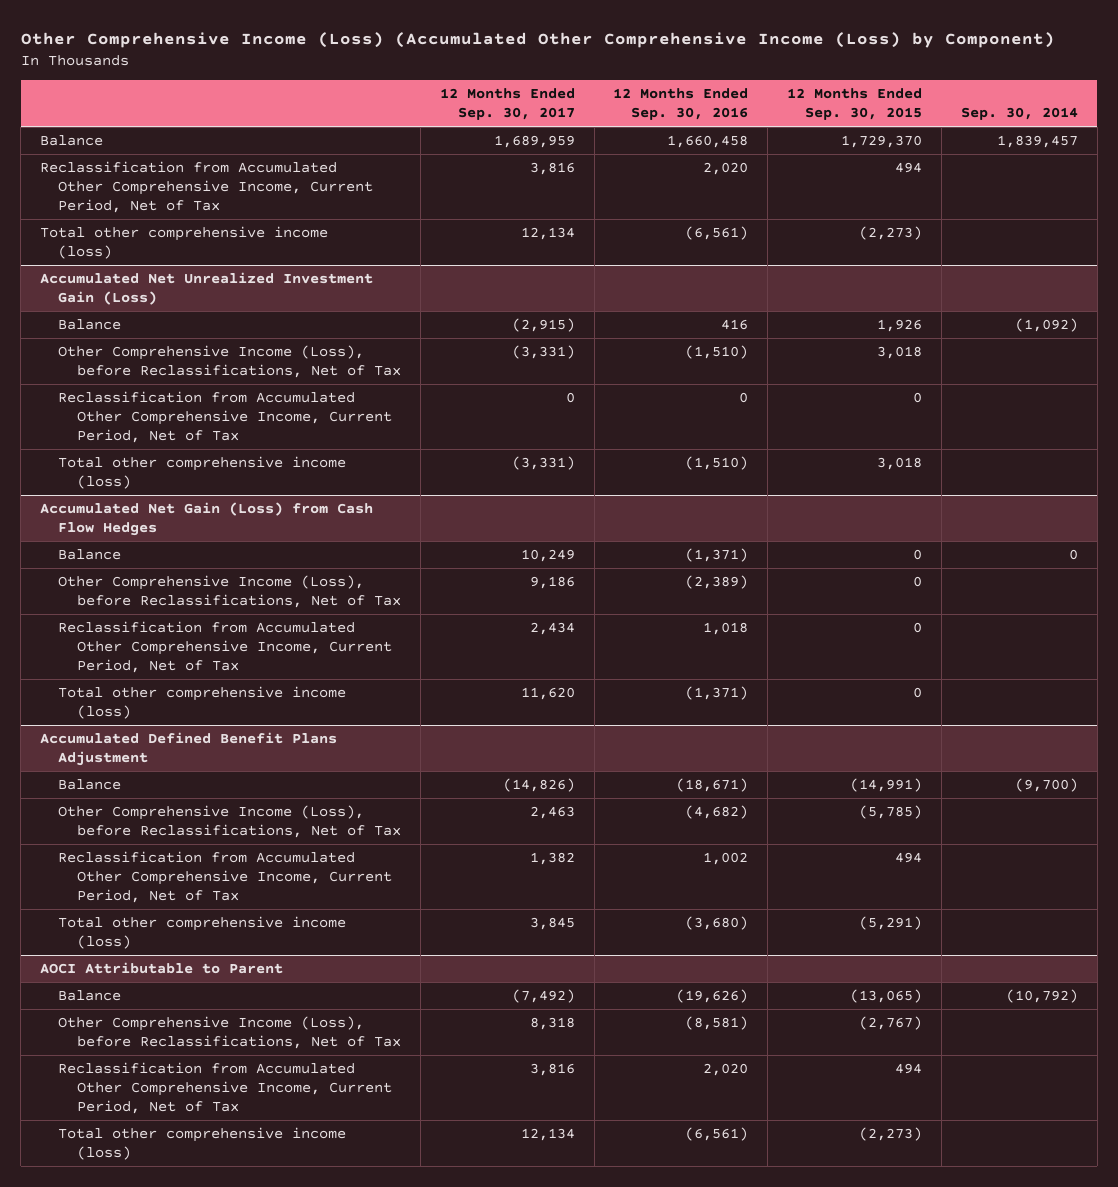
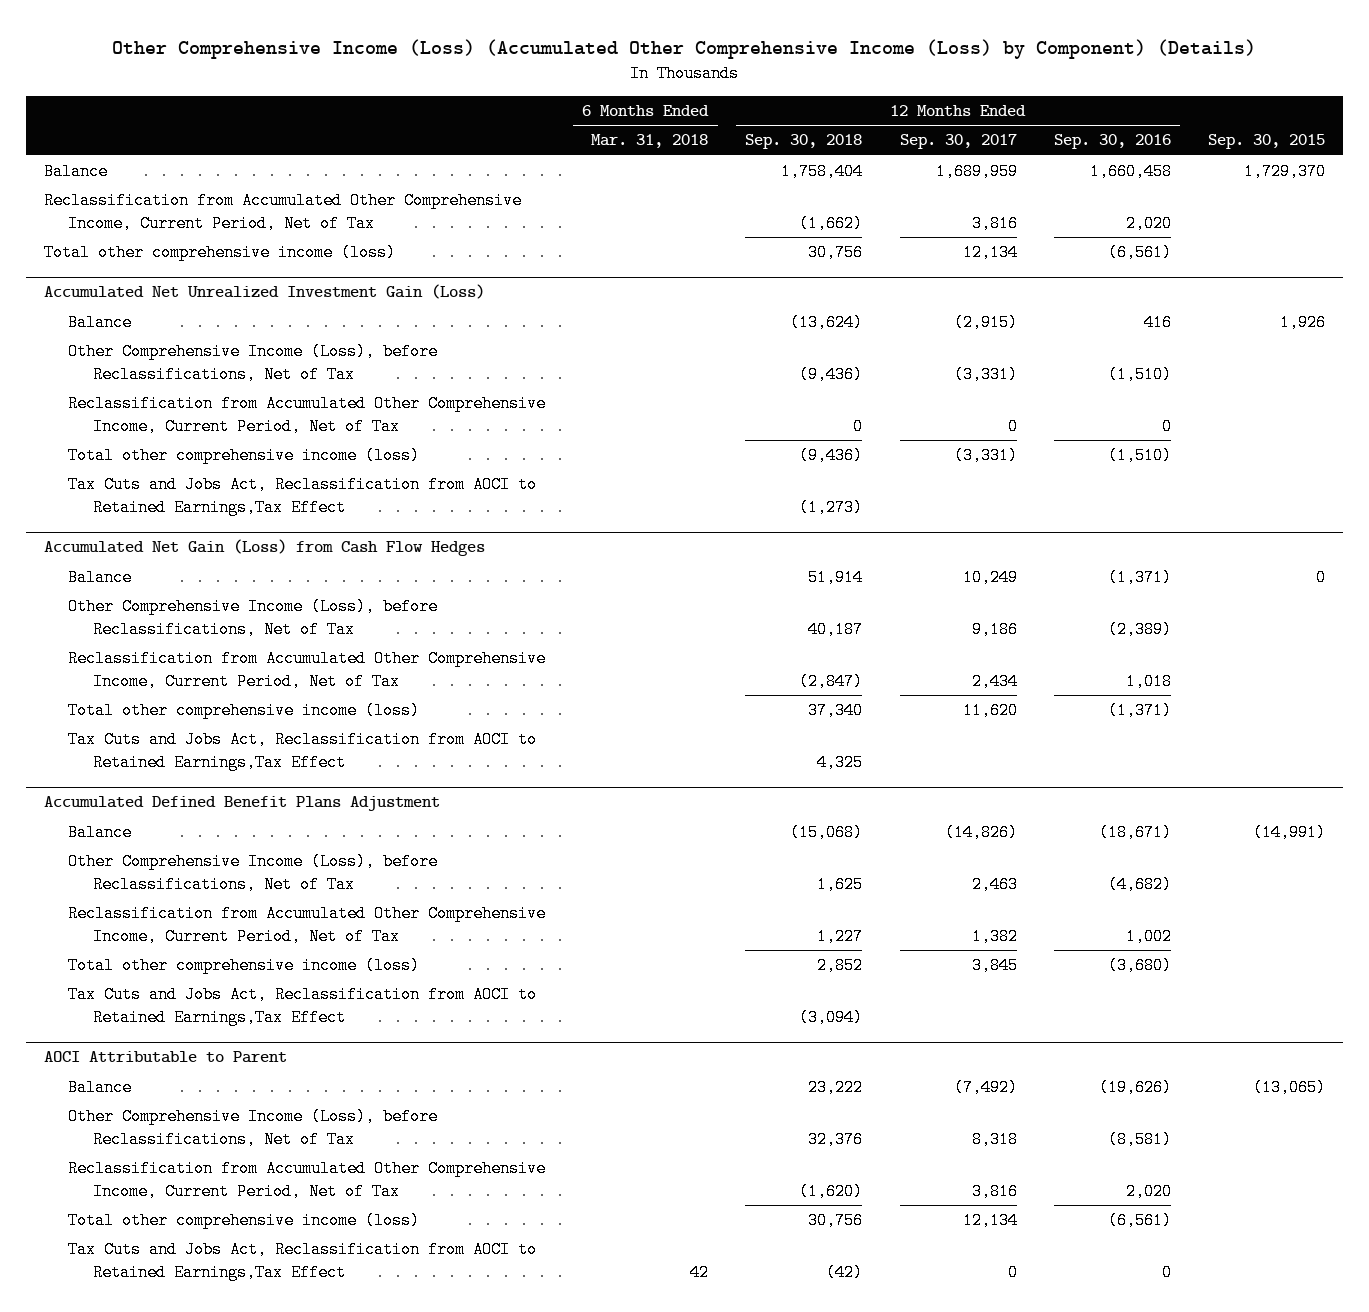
- Other Comprehensive Income (Loss) (Accumulated Other Comprehensive Income (Loss) by Component)
+ Other Comprehensive Income (Loss) (Accumulated Other Comprehensive Income (Loss) by Component) (Details)
- | 12 Months Ended Sep. 30, 2017 | 12 Months Ended Sep. 30, 2016 | 12 Months Ended Sep. 30, 2015 | Sep. 30, 2014
+ | 6 Months Ended Mar. 31, 2018 | 12 Months Ended Sep. 30, 2018 | 12 Months Ended Sep. 30, 2017 | 12 Months Ended Sep. 30, 2016 | Sep. 30, 2015
@ Accumulated Net Unrealized Investment Gain (Loss)
+ Tax Cuts and Jobs Act, Reclassification from AOCI to Retained Earnings,Tax Effect | | (1,273) | | |
@ Accumulated Net Gain (Loss) from Cash Flow Hedges
+ Tax Cuts and Jobs Act, Reclassification from AOCI to Retained Earnings,Tax Effect | | 4,325 | | |
@ Accumulated Defined Benefit Plans Adjustment
+ Tax Cuts and Jobs Act, Reclassification from AOCI to Retained Earnings,Tax Effect | | (3,094) | | |
@ AOCI Attributable to Parent
+ Tax Cuts and Jobs Act, Reclassification from AOCI to Retained Earnings,Tax Effect | 42 | (42) | 0 | 0 |

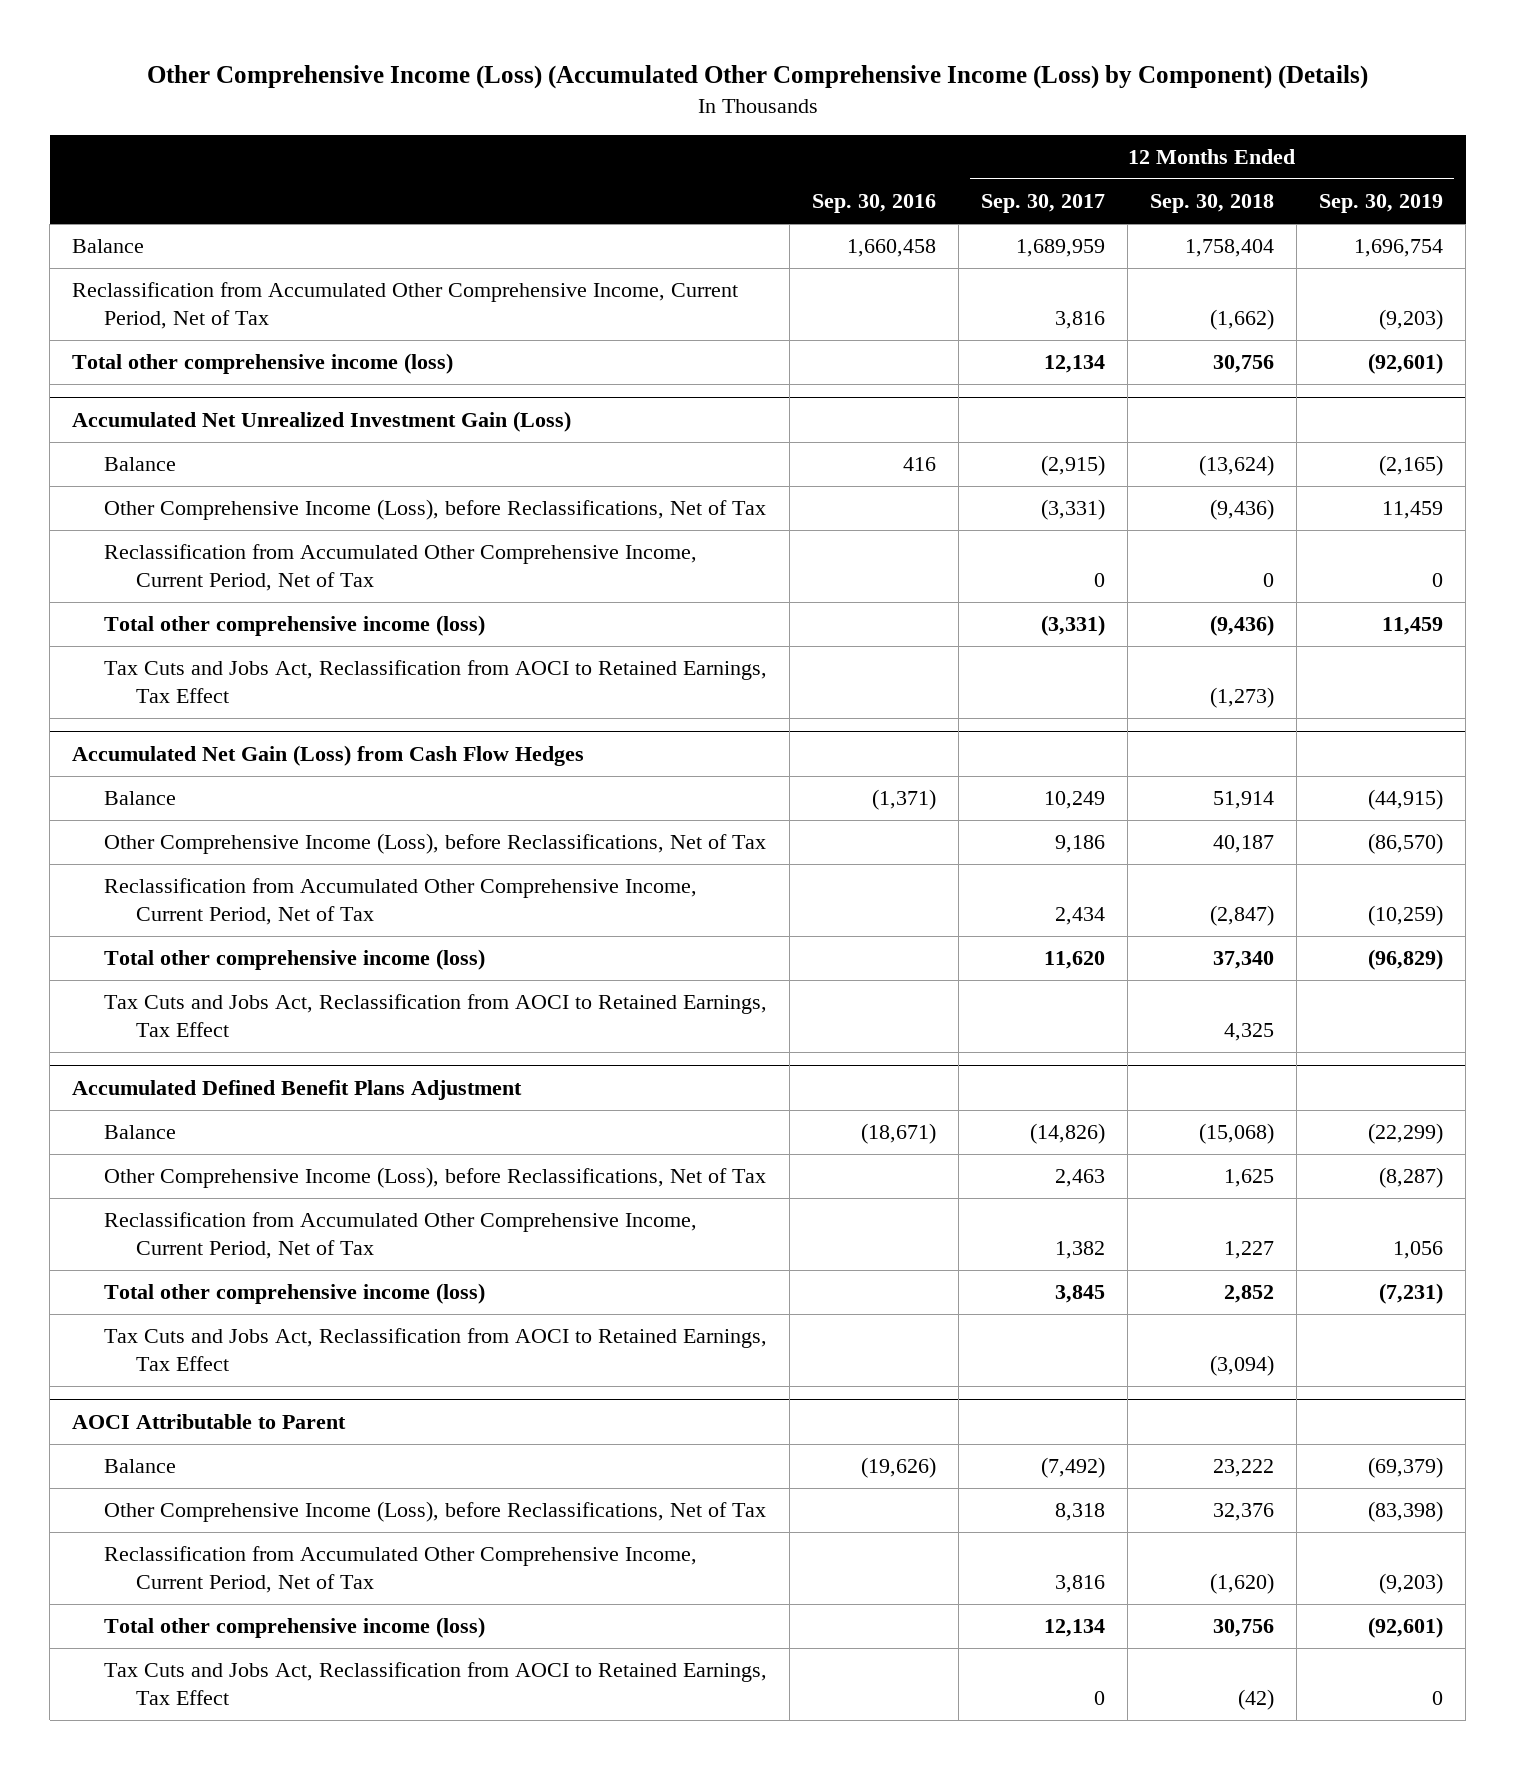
- | 6 Months Ended Mar. 31, 2018 | 12 Months Ended Sep. 30, 2018 | 12 Months Ended Sep. 30, 2017 | 12 Months Ended Sep. 30, 2016 | Sep. 30, 2015
+ | Sep. 30, 2016 | 12 Months Ended Sep. 30, 2017 | 12 Months Ended Sep. 30, 2018 | 12 Months Ended Sep. 30, 2019
@ Accumulated Net Unrealized Investment Gain (Loss)
- Tax Cuts and Jobs Act, Reclassification from AOCI to Retained Earnings,Tax Effect | | (1,273) | | |
+ Tax Cuts and Jobs Act, Reclassification from AOCI to Retained Earnings, Tax Effect | | | (1,273) |
@ Accumulated Net Gain (Loss) from Cash Flow Hedges
- Tax Cuts and Jobs Act, Reclassification from AOCI to Retained Earnings,Tax Effect | | 4,325 | | |
+ Tax Cuts and Jobs Act, Reclassification from AOCI to Retained Earnings, Tax Effect | | | 4,325 |
@ Accumulated Defined Benefit Plans Adjustment
- Tax Cuts and Jobs Act, Reclassification from AOCI to Retained Earnings,Tax Effect | | (3,094) | | |
+ Tax Cuts and Jobs Act, Reclassification from AOCI to Retained Earnings, Tax Effect | | | (3,094) |
@ AOCI Attributable to Parent
- Tax Cuts and Jobs Act, Reclassification from AOCI to Retained Earnings,Tax Effect | 42 | (42) | 0 | 0 |
+ Tax Cuts and Jobs Act, Reclassification from AOCI to Retained Earnings, Tax Effect | | 0 | (42) | 0

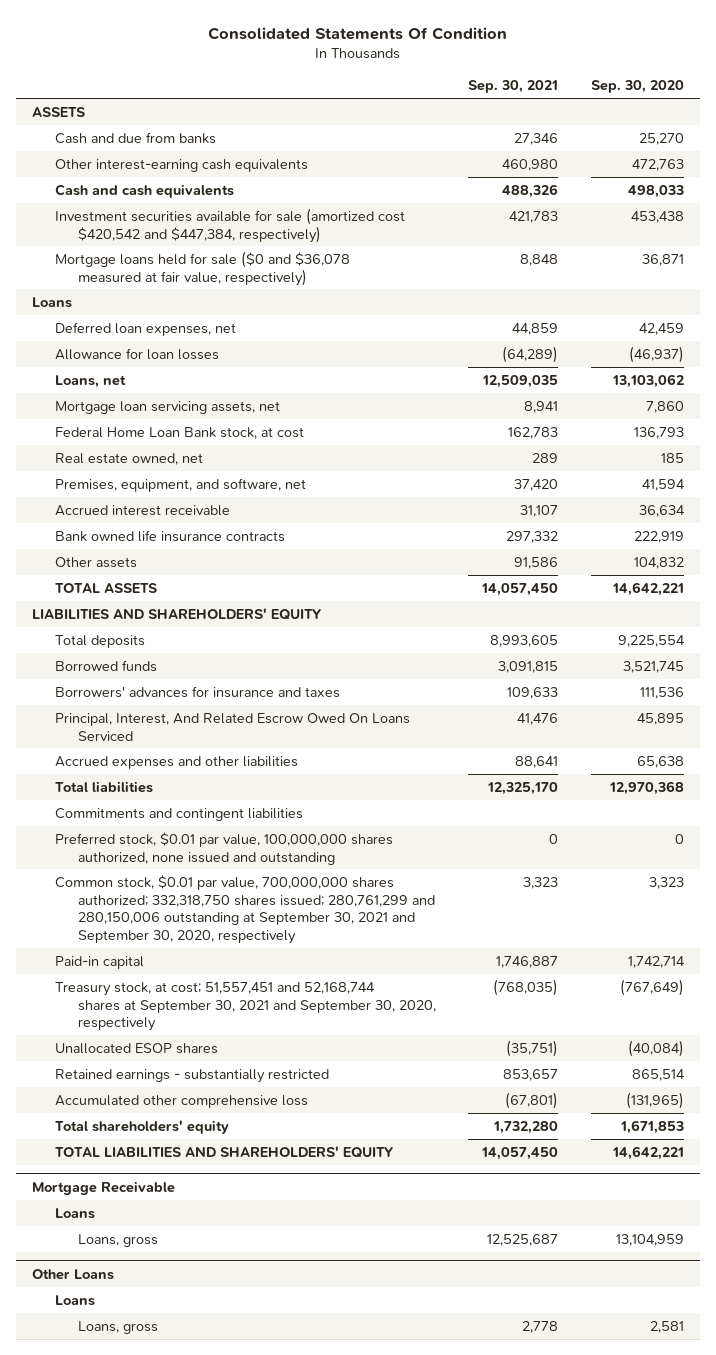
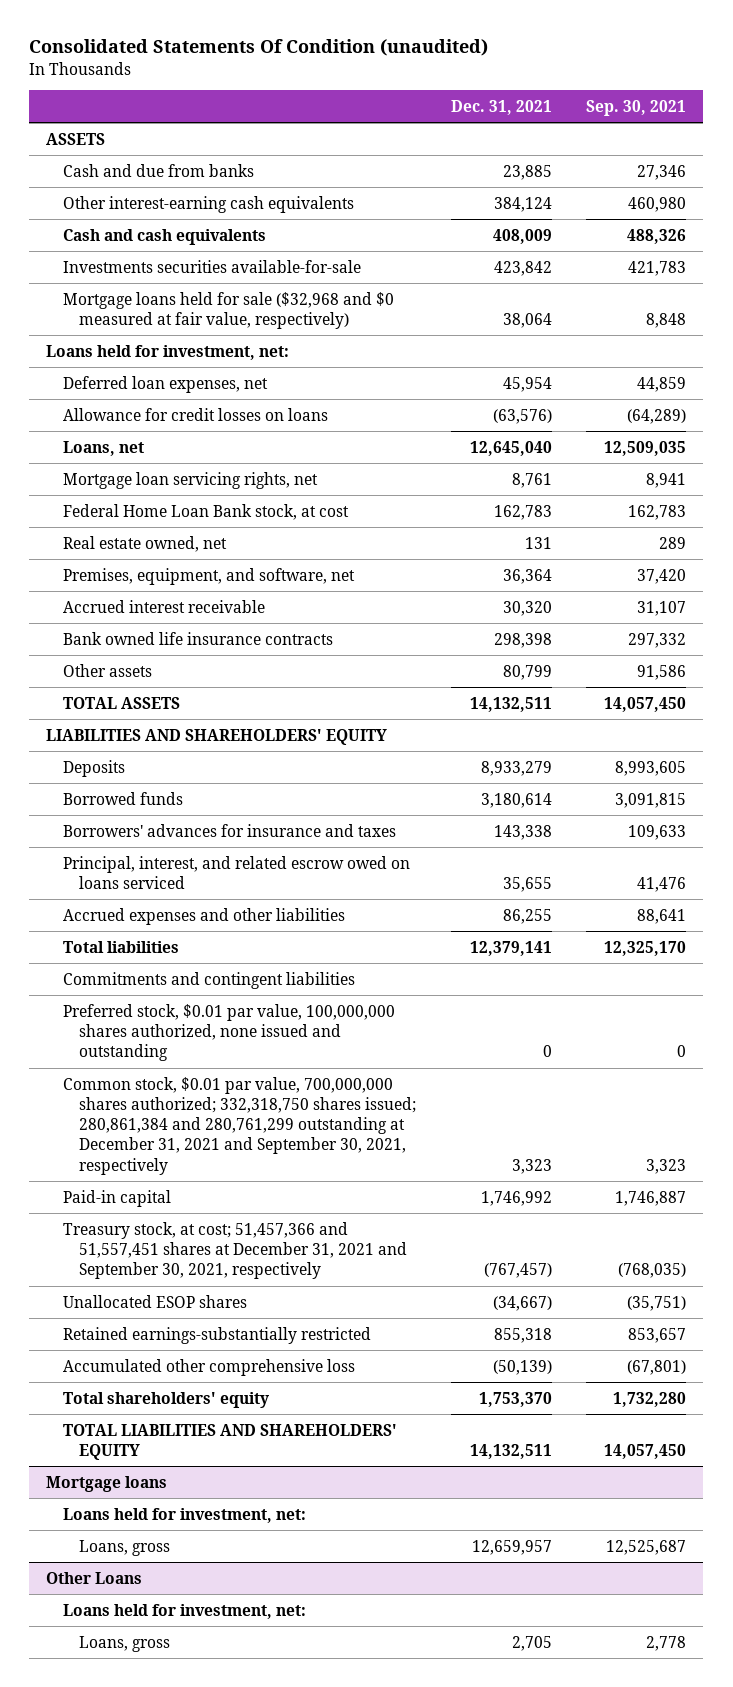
- Consolidated Statements Of Condition
+ Consolidated Statements Of Condition (unaudited)
- | Sep. 30, 2021 | Sep. 30, 2020
+ | Dec. 31, 2021 | Sep. 30, 2021
- Investment securities available for sale (amortized cost $420,542 and $447,384, respectively) | 421,783 | 453,438
- Mortgage loans held for sale ($0 and $36,078 measured at fair value, respectively) | 8,848 | 36,871
- Loans
+ Investments securities available-for-sale | 423,842 | 421,783
+ Mortgage loans held for sale ($32,968 and $0 measured at fair value, respectively) | 38,064 | 8,848
+ Loans held for investment, net:
- Allowance for loan losses | (64,289) | (46,937)
+ Allowance for credit losses on loans | (63,576) | (64,289)
- Mortgage loan servicing assets, net | 8,941 | 7,860
+ Mortgage loan servicing rights, net | 8,761 | 8,941
- Total deposits | 8,993,605 | 9,225,554
+ Deposits | 8,933,279 | 8,993,605
- Principal, Interest, And Related Escrow Owed On Loans Serviced | 41,476 | 45,895
+ Principal, interest, and related escrow owed on loans serviced | 35,655 | 41,476
- Common stock, $0.01 par value, 700,000,000 shares authorized; 332,318,750 shares issued; 280,761,299 and 280,150,006 outstanding at September 30, 2021 and September 30, 2020, respectively | 3,323 | 3,323
+ Common stock, $0.01 par value, 700,000,000 shares authorized; 332,318,750 shares issued; 280,861,384 and 280,761,299 outstanding at December 31, 2021 and September 30, 2021, respectively | 3,323 | 3,323
- Treasury stock, at cost; 51,557,451 and 52,168,744 shares at September 30, 2021 and September 30, 2020, respectively | (768,035) | (767,649)
+ Treasury stock, at cost; 51,457,366 and 51,557,451 shares at December 31, 2021 and September 30, 2021, respectively | (767,457) | (768,035)
- Retained earnings - substantially restricted | 853,657 | 865,514
+ Retained earnings-substantially restricted | 855,318 | 853,657
- Mortgage Receivable
- Loans
+ Mortgage loans
+ Loans held for investment, net:
@ Other Loans
- Loans
+ Loans held for investment, net:

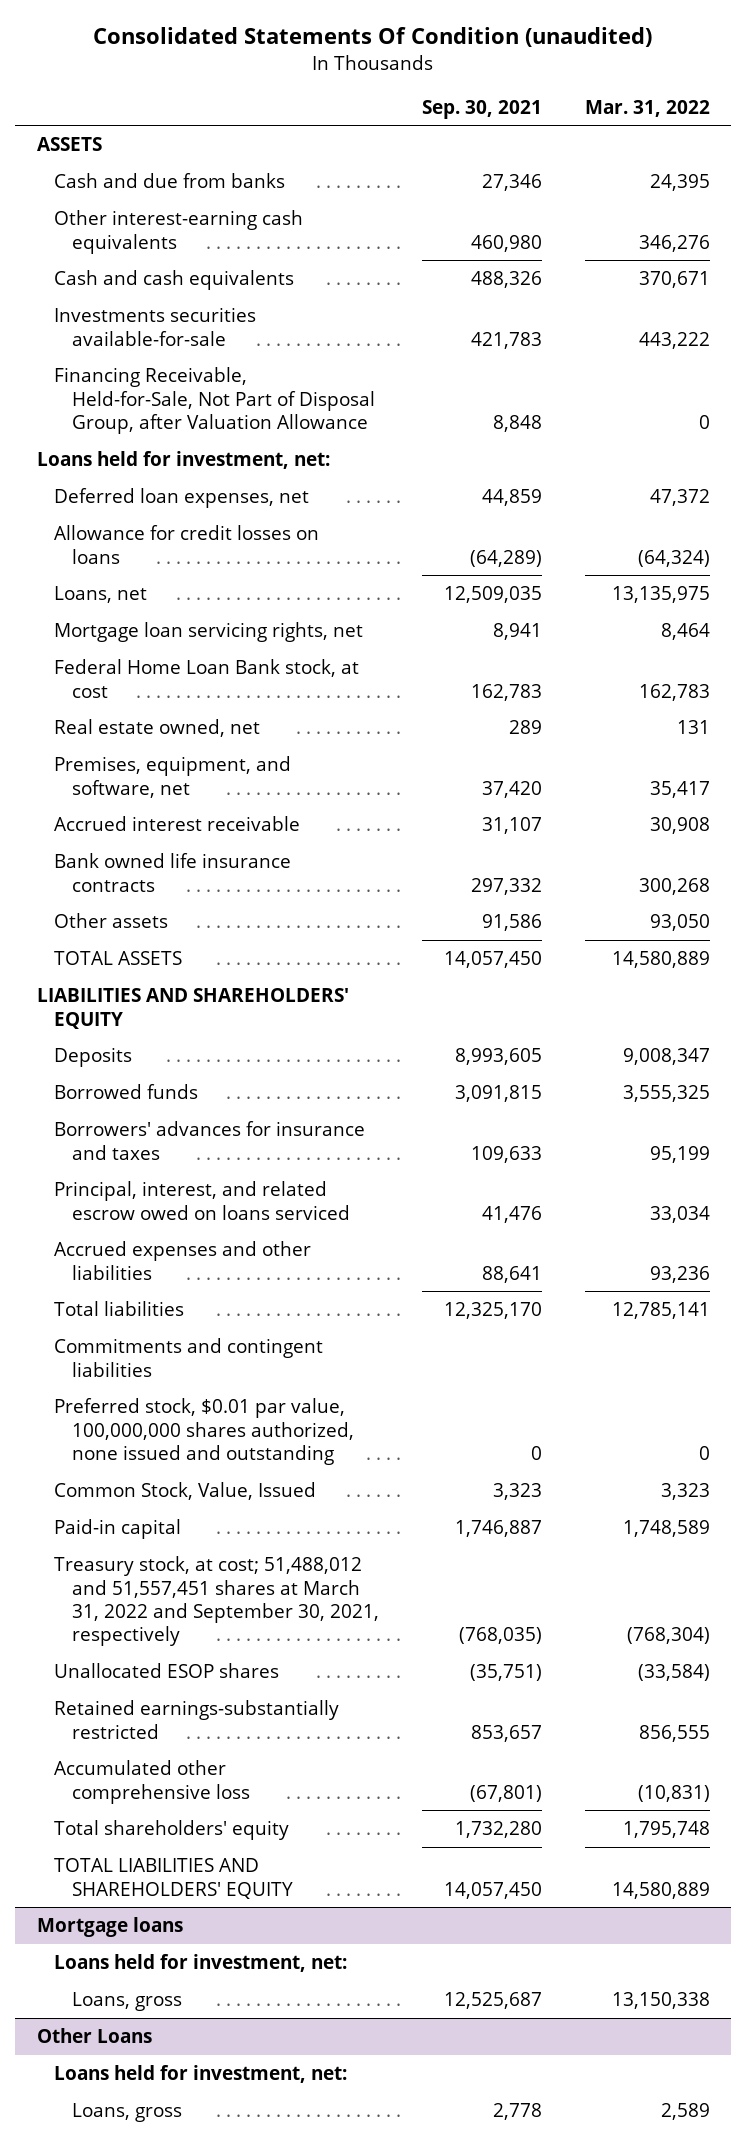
- | Dec. 31, 2021 | Sep. 30, 2021
+ | Sep. 30, 2021 | Mar. 31, 2022
- Mortgage loans held for sale ($32,968 and $0 measured at fair value, respectively) | 38,064 | 8,848
+ Financing Receivable, Held-for-Sale, Not Part of Disposal Group, after Valuation Allowance | 8,848 | 0
- Common stock, $0.01 par value, 700,000,000 shares authorized; 332,318,750 shares issued; 280,861,384 and 280,761,299 outstanding at December 31, 2021 and September 30, 2021, respectively | 3,323 | 3,323
+ Common Stock, Value, Issued | 3,323 | 3,323
- Treasury stock, at cost; 51,457,366 and 51,557,451 shares at December 31, 2021 and September 30, 2021, respectively | (767,457) | (768,035)
+ Treasury stock, at cost; 51,488,012 and 51,557,451 shares at March 31, 2022 and September 30, 2021, respectively | (768,035) | (768,304)

